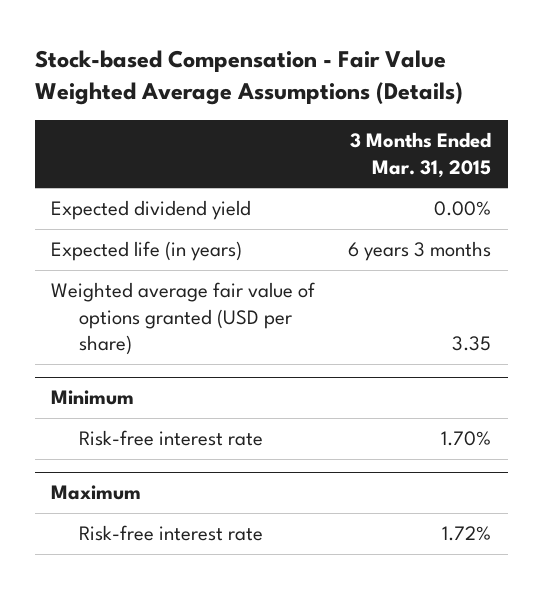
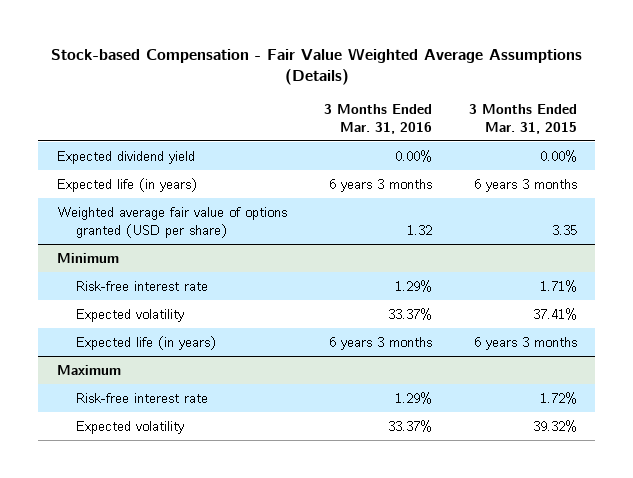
- | 3 Months Ended Mar. 31, 2015
+ | 3 Months Ended Mar. 31, 2016 | 3 Months Ended Mar. 31, 2015
@ Minimum
- Risk-free interest rate | 1.70%
+ Risk-free interest rate | 1.29% | 1.71%
+ Expected volatility | 33.37% | 37.41%
+ Expected life (in years) | 6 years 3 months | 6 years 3 months
@ Maximum
+ Expected volatility | 33.37% | 39.32%

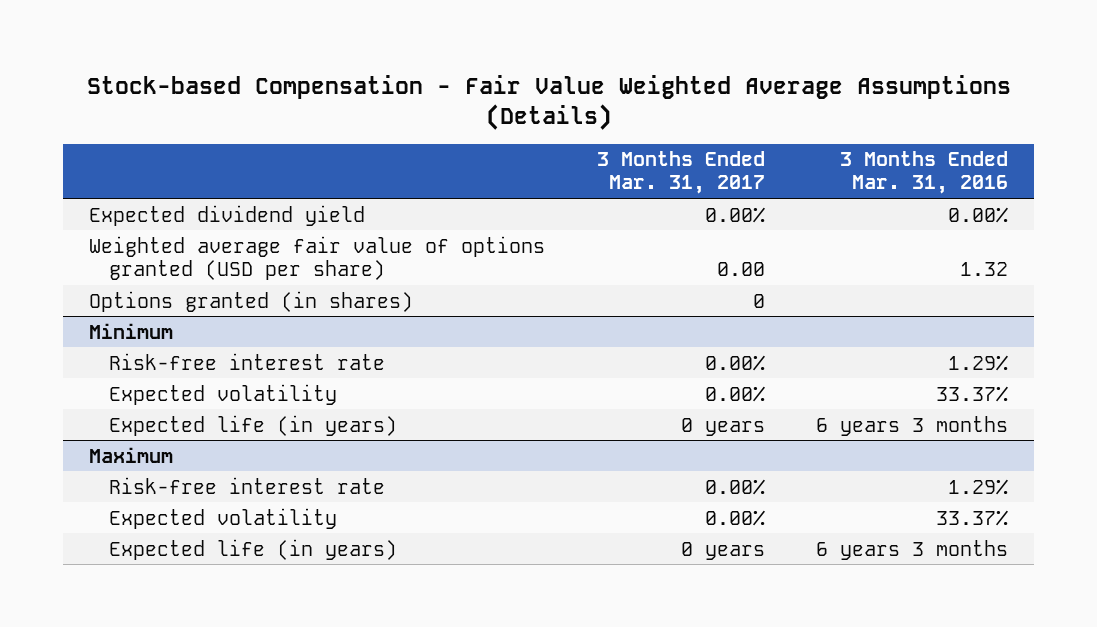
- | 3 Months Ended Mar. 31, 2016 | 3 Months Ended Mar. 31, 2015
+ | 3 Months Ended Mar. 31, 2017 | 3 Months Ended Mar. 31, 2016
- Expected life (in years) | 6 years 3 months | 6 years 3 months
+ Options granted (in shares) | 0 |
@ Maximum
+ Expected life (in years) | 0 years | 6 years 3 months

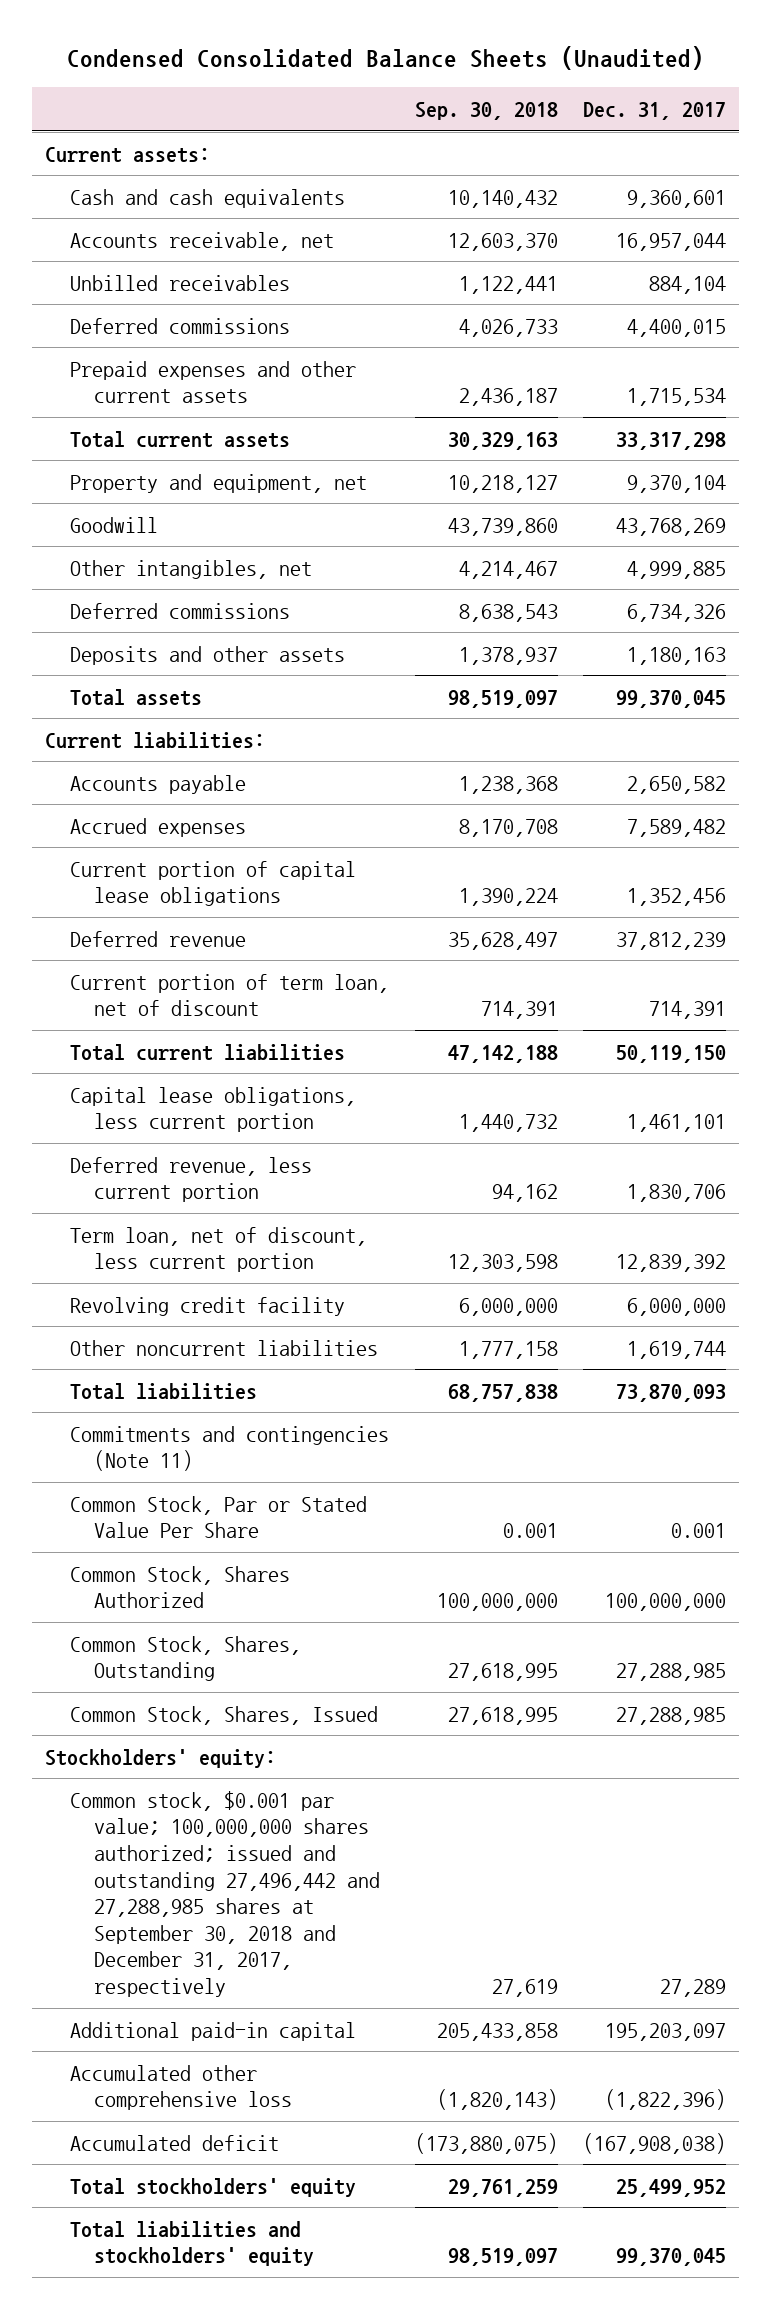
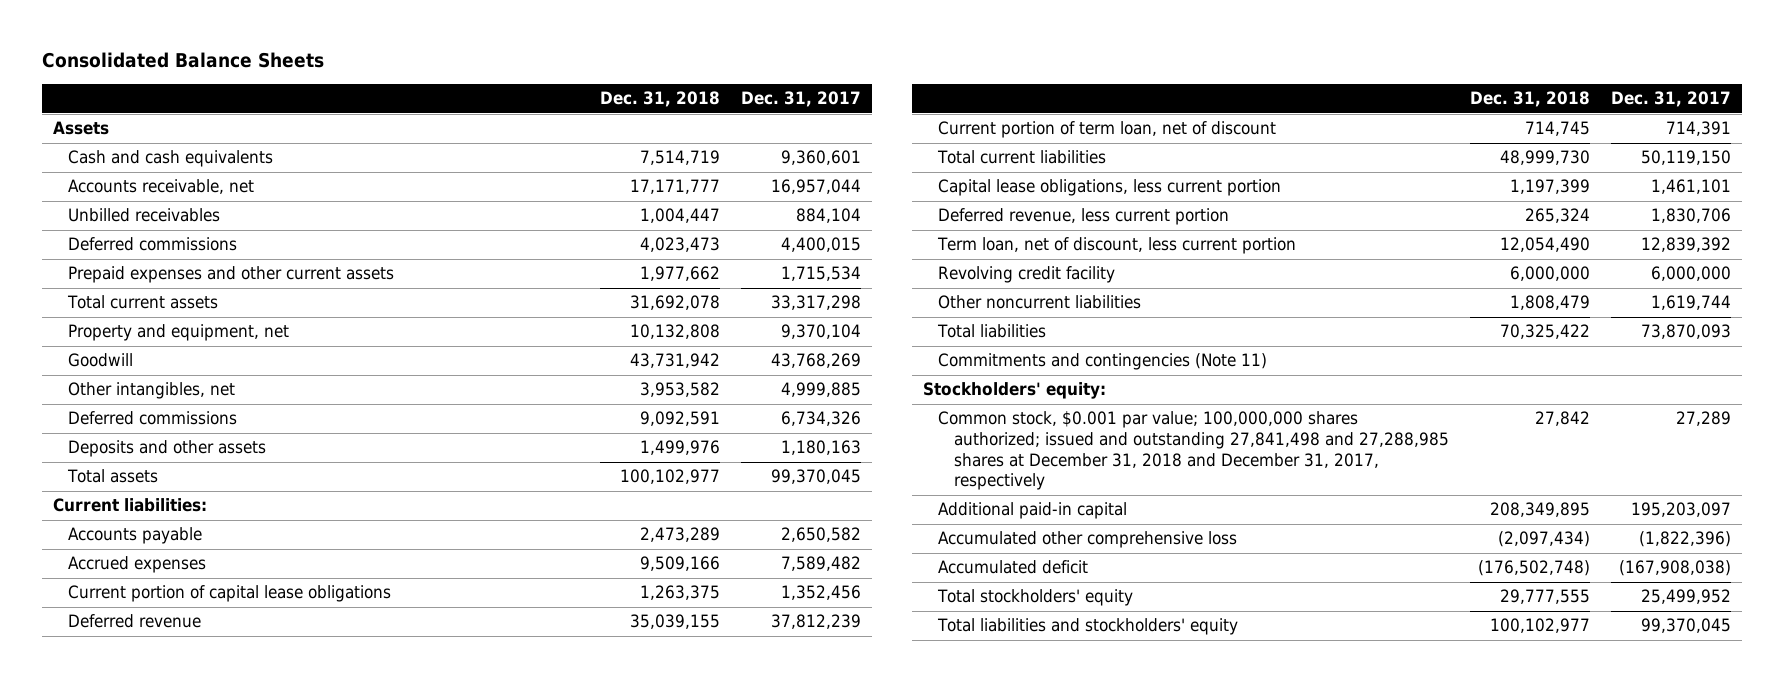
- Condensed Consolidated Balance Sheets (Unaudited)
+ Consolidated Balance Sheets
- | Sep. 30, 2018 | Dec. 31, 2017
+ | Dec. 31, 2018 | Dec. 31, 2017
- Current assets:
+ Assets
- Common Stock, Par or Stated Value Per Share | 0.001 | 0.001
- Common Stock, Shares Authorized | 100,000,000 | 100,000,000
- Common Stock, Shares, Outstanding | 27,618,995 | 27,288,985
- Common Stock, Shares, Issued | 27,618,995 | 27,288,985
- Common stock, $0.001 par value; 100,000,000 shares authorized; issued and outstanding 27,496,442 and 27,288,985 shares at September 30, 2018 and December 31, 2017, respectively | 27,619 | 27,289
+ Common stock, $0.001 par value; 100,000,000 shares authorized; issued and outstanding 27,841,498 and 27,288,985 shares at December 31, 2018 and December 31, 2017, respectively | 27,842 | 27,289

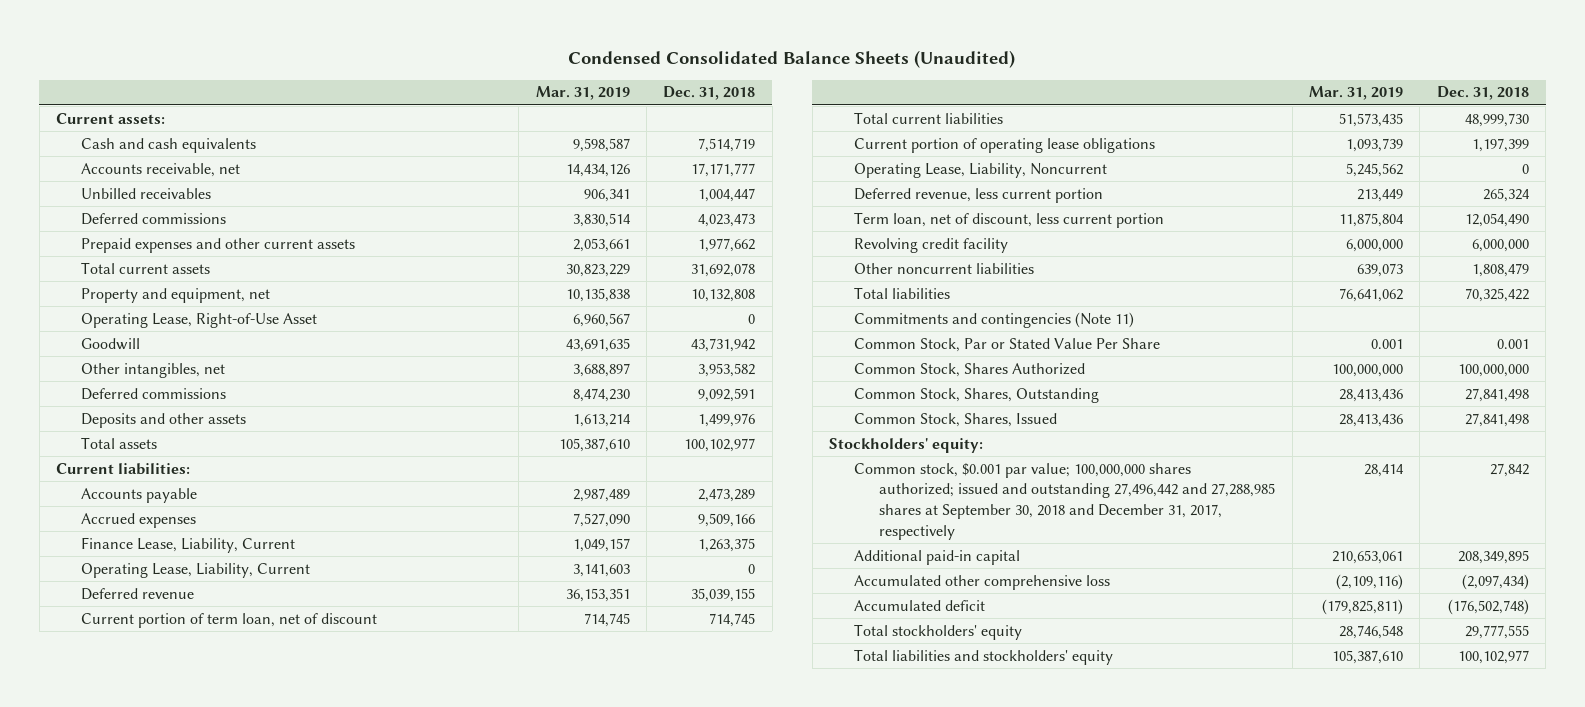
- Consolidated Balance Sheets
+ Condensed Consolidated Balance Sheets (Unaudited)
- | Dec. 31, 2018 | Dec. 31, 2017
+ | Mar. 31, 2019 | Dec. 31, 2018
- Assets
+ Current assets:
+ Operating Lease, Right-of-Use Asset | 6,960,567 | 0
- Current portion of capital lease obligations | 1,263,375 | 1,352,456
+ Finance Lease, Liability, Current | 1,049,157 | 1,263,375
+ Operating Lease, Liability, Current | 3,141,603 | 0
- Capital lease obligations, less current portion | 1,197,399 | 1,461,101
+ Current portion of operating lease obligations | 1,093,739 | 1,197,399
+ Operating Lease, Liability, Noncurrent | 5,245,562 | 0
+ Common Stock, Par or Stated Value Per Share | 0.001 | 0.001
+ Common Stock, Shares Authorized | 100,000,000 | 100,000,000
+ Common Stock, Shares, Outstanding | 28,413,436 | 27,841,498
+ Common Stock, Shares, Issued | 28,413,436 | 27,841,498
- Common stock, $0.001 par value; 100,000,000 shares authorized; issued and outstanding 27,841,498 and 27,288,985 shares at December 31, 2018 and December 31, 2017, respectively | 27,842 | 27,289
+ Common stock, $0.001 par value; 100,000,000 shares authorized; issued and outstanding 27,496,442 and 27,288,985 shares at September 30, 2018 and December 31, 2017, respectively | 28,414 | 27,842

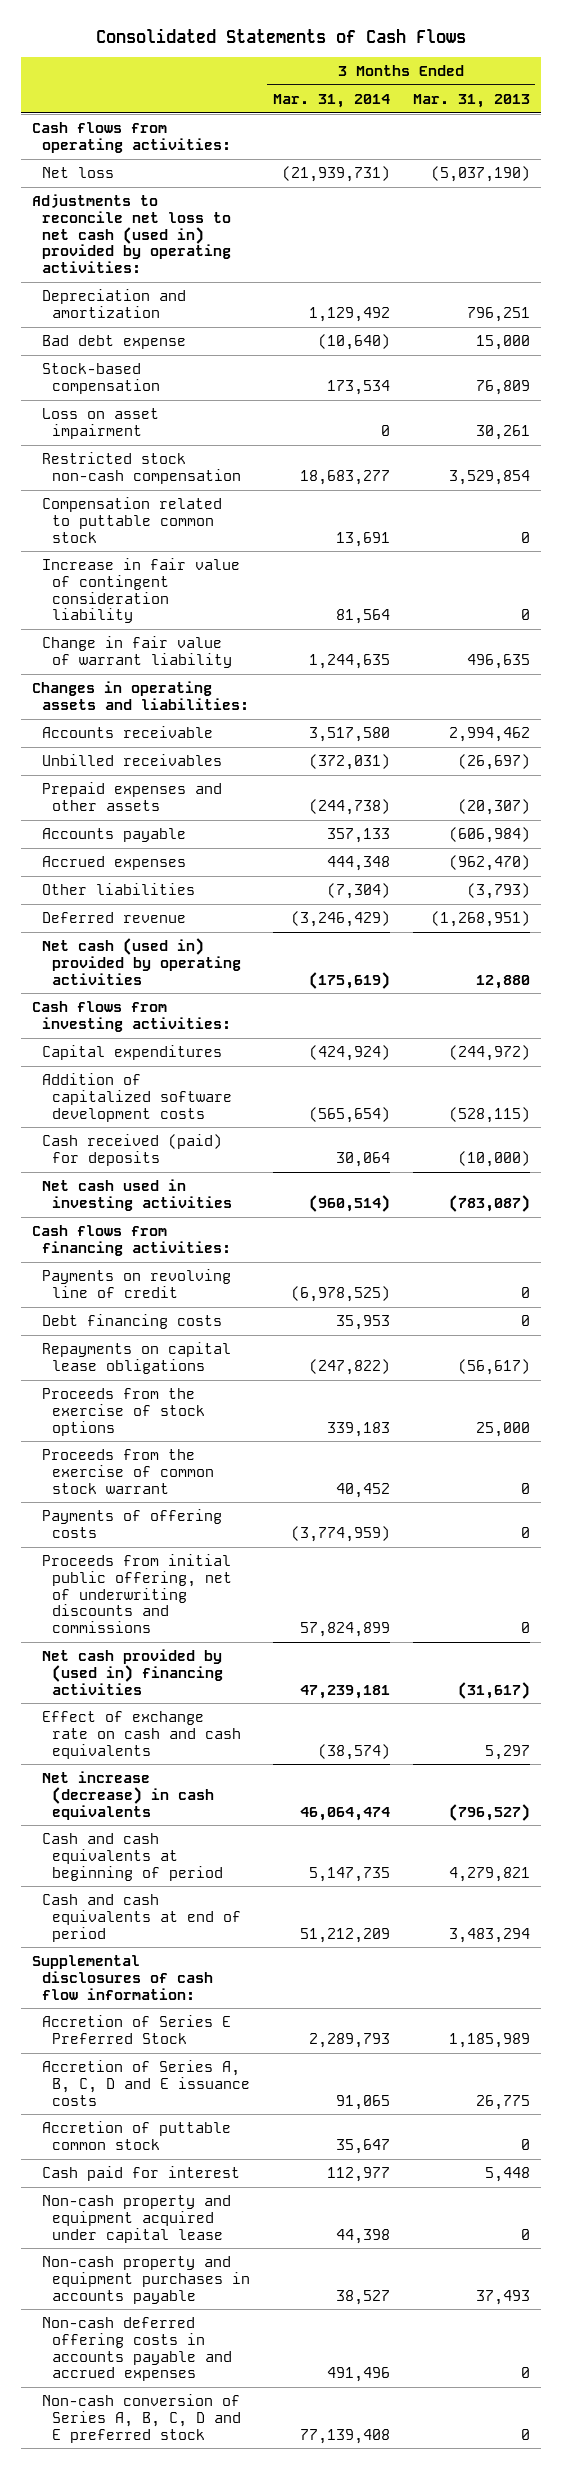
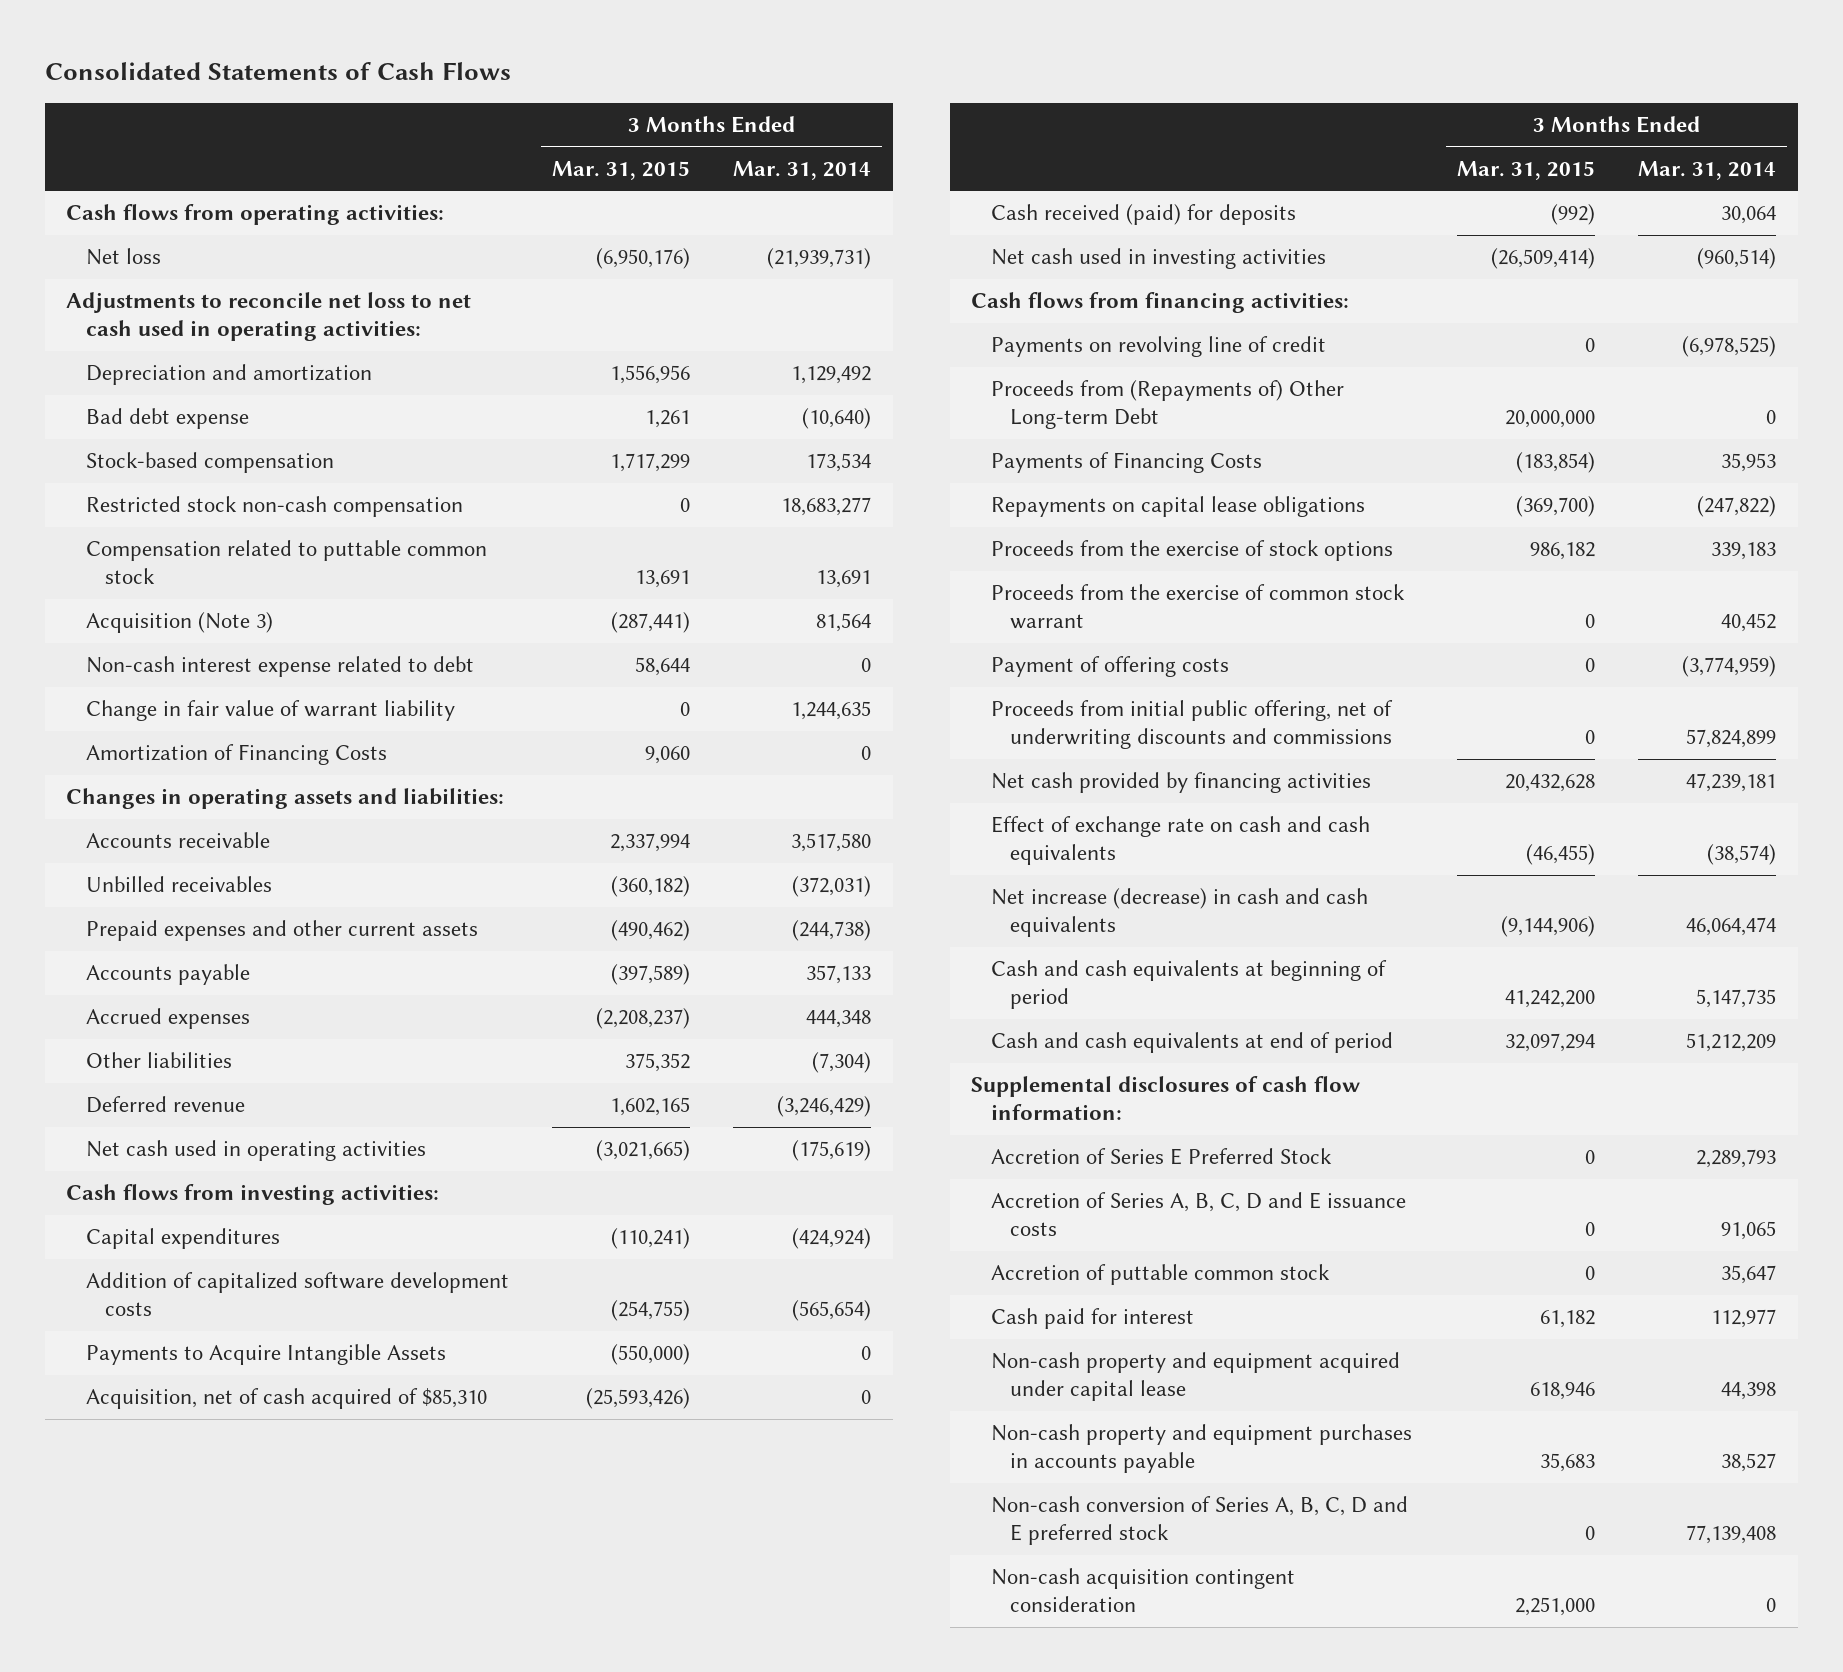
- | 3 Months Ended Mar. 31, 2014 | 3 Months Ended Mar. 31, 2013
+ | 3 Months Ended Mar. 31, 2015 | 3 Months Ended Mar. 31, 2014
- Adjustments to reconcile net loss to net cash (used in) provided by operating activities:
+ Adjustments to reconcile net loss to net cash used in operating activities:
- Loss on asset impairment | 0 | 30,261
- Increase in fair value of contingent consideration liability | 81,564 | 0
+ Acquisition (Note 3) | (287,441) | 81,564
+ Non-cash interest expense related to debt | 58,644 | 0
+ Amortization of Financing Costs | 9,060 | 0
- Prepaid expenses and other assets | (244,738) | (20,307)
+ Prepaid expenses and other current assets | (490,462) | (244,738)
- Net cash (used in) provided by operating activities | (175,619) | 12,880
+ Net cash used in operating activities | (3,021,665) | (175,619)
+ Payments to Acquire Intangible Assets | (550,000) | 0
+ Acquisition, net of cash acquired of $85,310 | (25,593,426) | 0
- Debt financing costs | 35,953 | 0
+ Proceeds from (Repayments of) Other Long-term Debt | 20,000,000 | 0
+ Payments of Financing Costs | (183,854) | 35,953
- Payments of offering costs | (3,774,959) | 0
+ Payment of offering costs | 0 | (3,774,959)
- Net cash provided by (used in) financing activities | 47,239,181 | (31,617)
+ Net cash provided by financing activities | 20,432,628 | 47,239,181
- Net increase (decrease) in cash equivalents | 46,064,474 | (796,527)
+ Net increase (decrease) in cash and cash equivalents | (9,144,906) | 46,064,474
- Non-cash deferred offering costs in accounts payable and accrued expenses | 491,496 | 0
+ Non-cash acquisition contingent consideration | 2,251,000 | 0

